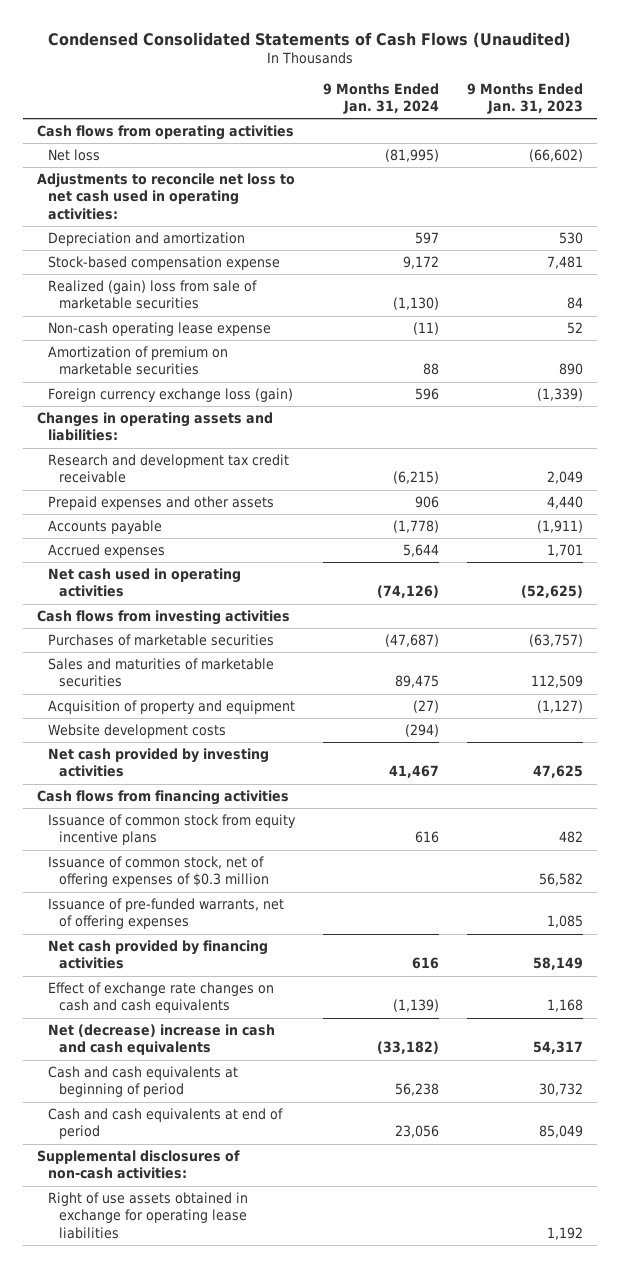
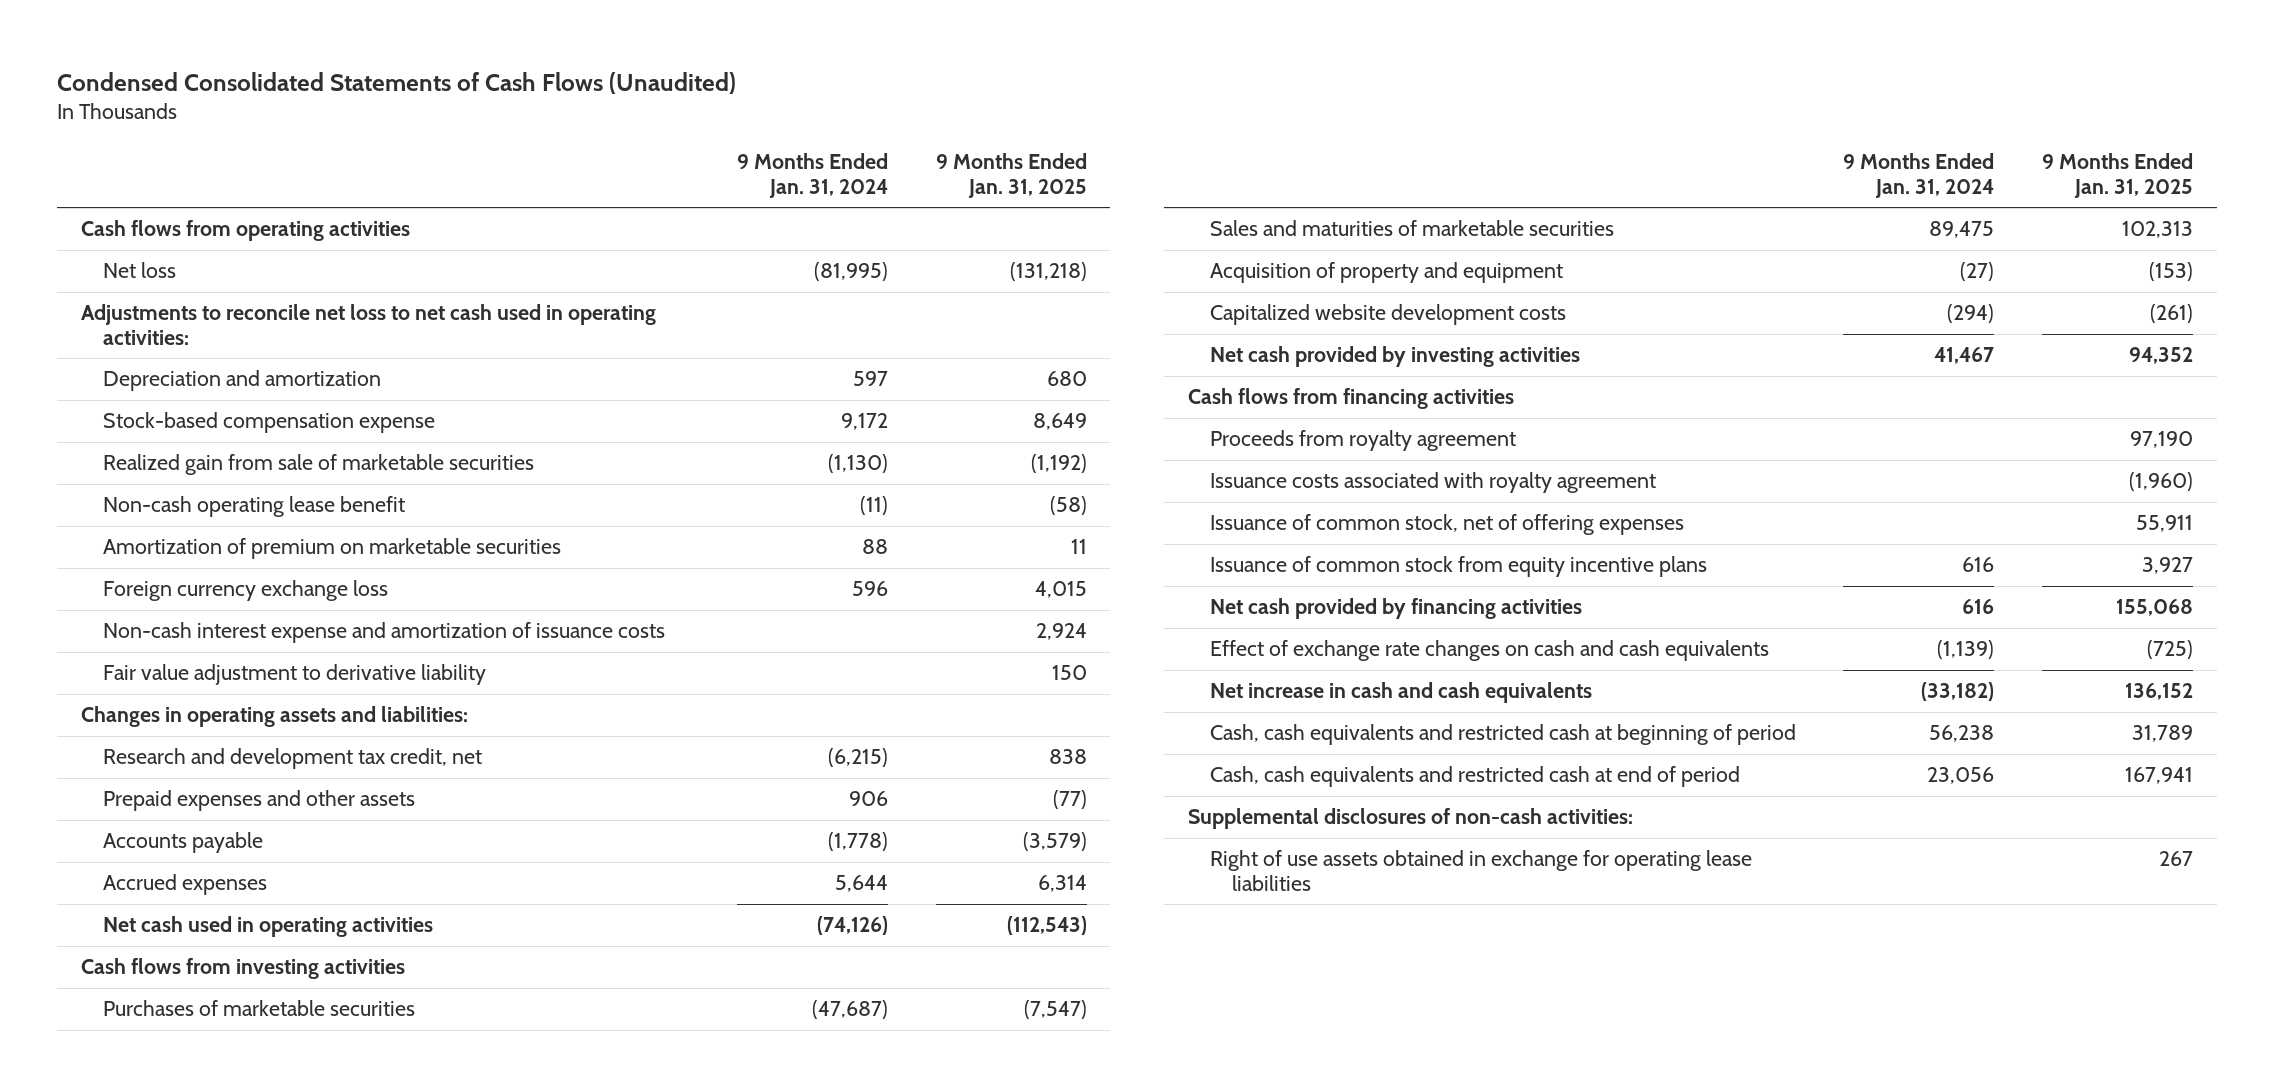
- | 9 Months Ended Jan. 31, 2024 | 9 Months Ended Jan. 31, 2023
+ | 9 Months Ended Jan. 31, 2024 | 9 Months Ended Jan. 31, 2025
- Realized (gain) loss from sale of marketable securities | (1,130) | 84
- Non-cash operating lease expense | (11) | 52
+ Realized gain from sale of marketable securities | (1,130) | (1,192)
+ Non-cash operating lease benefit | (11) | (58)
- Foreign currency exchange loss (gain) | 596 | (1,339)
+ Foreign currency exchange loss | 596 | 4,015
+ Non-cash interest expense and amortization of issuance costs | | 2,924
+ Fair value adjustment to derivative liability | | 150
- Research and development tax credit receivable | (6,215) | 2,049
+ Research and development tax credit, net | (6,215) | 838
- Website development costs | (294) |
+ Capitalized website development costs | (294) | (261)
+ Proceeds from royalty agreement | | 97,190
+ Issuance costs associated with royalty agreement | | (1,960)
+ Issuance of common stock, net of offering expenses | | 55,911
- Issuance of common stock, net of offering expenses of $0.3 million | | 56,582
- Issuance of pre-funded warrants, net of offering expenses | | 1,085
- Net (decrease) increase in cash and cash equivalents | (33,182) | 54,317
- Cash and cash equivalents at beginning of period | 56,238 | 30,732
- Cash and cash equivalents at end of period | 23,056 | 85,049
+ Net increase in cash and cash equivalents | (33,182) | 136,152
+ Cash, cash equivalents and restricted cash at beginning of period | 56,238 | 31,789
+ Cash, cash equivalents and restricted cash at end of period | 23,056 | 167,941

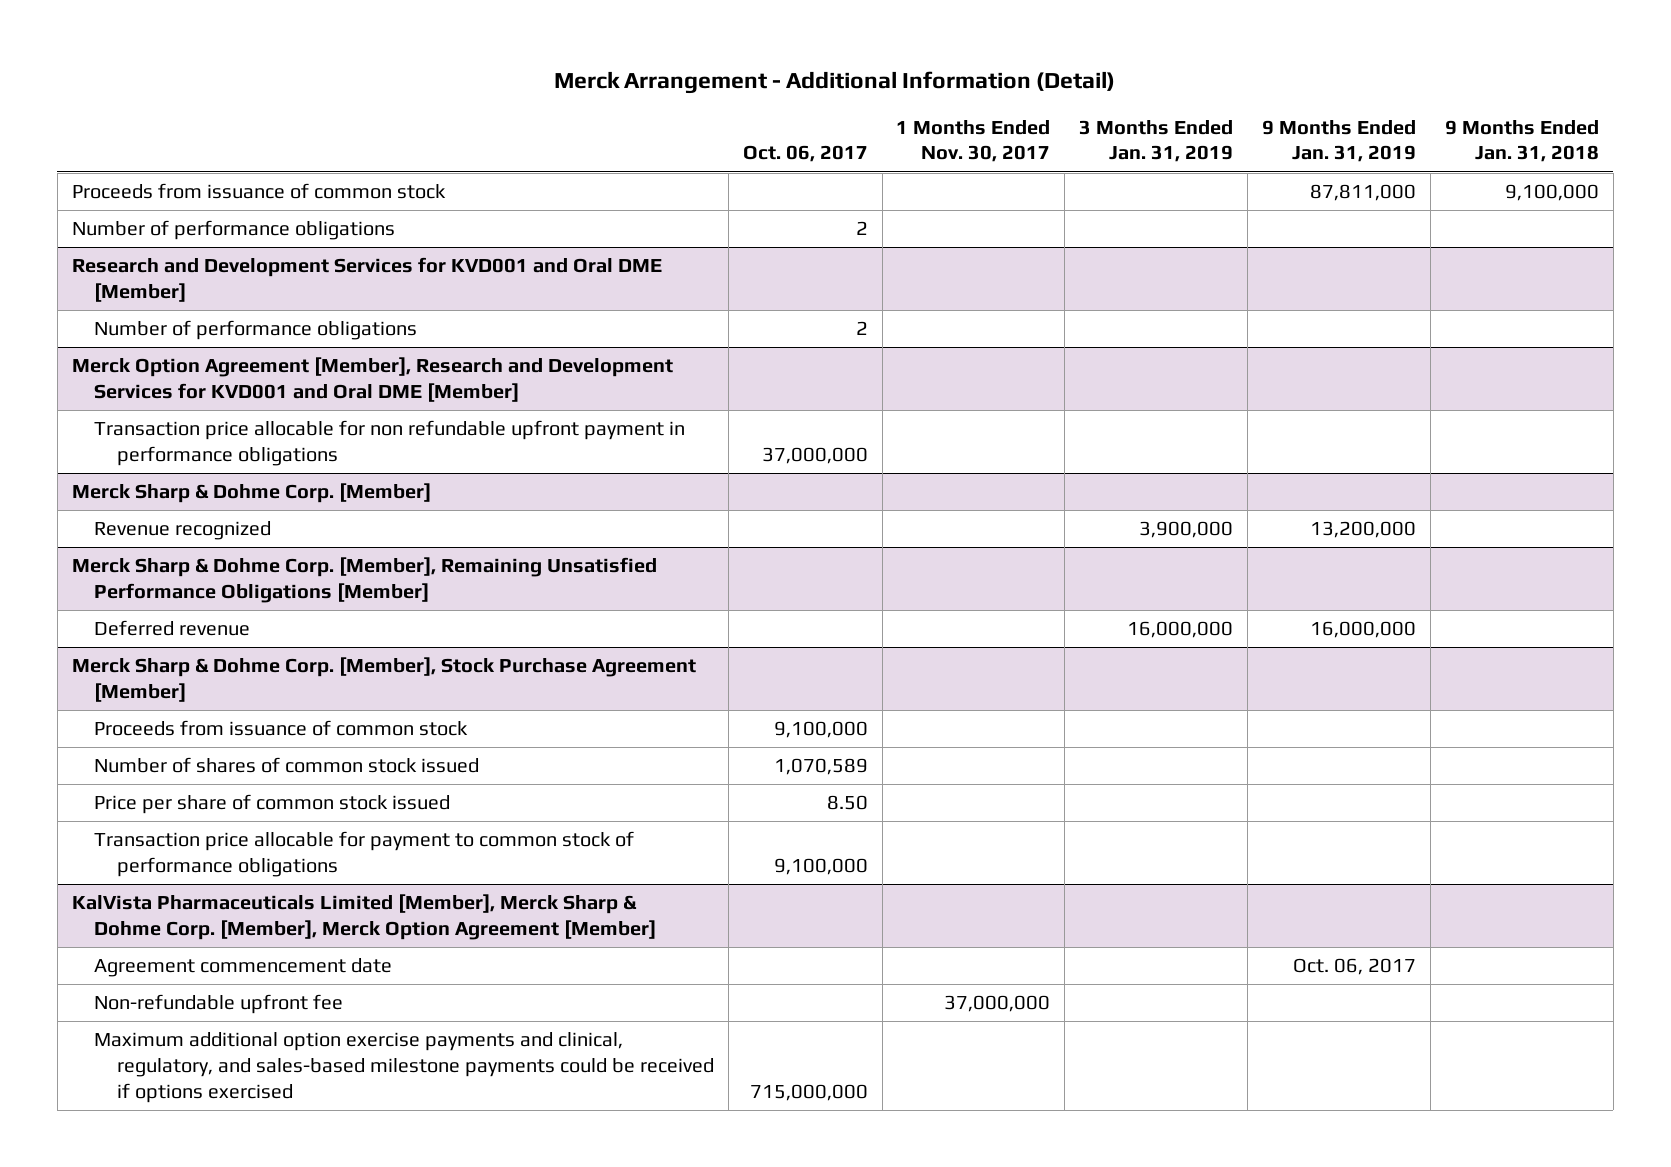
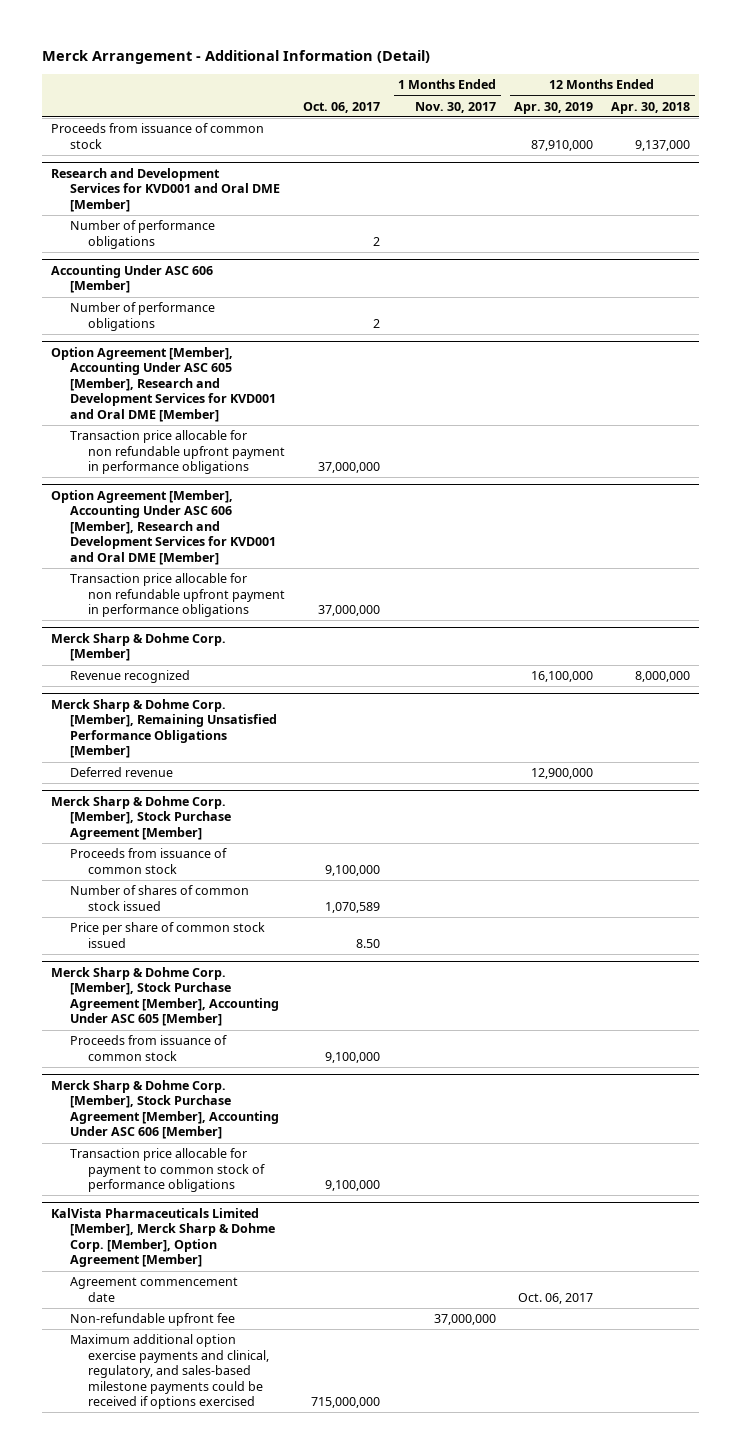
- | Oct. 06, 2017 | 1 Months Ended Nov. 30, 2017 | 3 Months Ended Jan. 31, 2019 | 9 Months Ended Jan. 31, 2019 | 9 Months Ended Jan. 31, 2018
+ | Oct. 06, 2017 | 1 Months Ended Nov. 30, 2017 | 12 Months Ended Apr. 30, 2019 | 12 Months Ended Apr. 30, 2018
- Number of performance obligations | 2 | | | |
- Merck Option Agreement [Member], Research and Development Services for KVD001 and Oral DME [Member]
+ Accounting Under ASC 606 [Member]
+ Number of performance obligations | 2 | | |
+ Option Agreement [Member], Accounting Under ASC 605 [Member], Research and Development Services for KVD001 and Oral DME [Member]
+ Option Agreement [Member], Accounting Under ASC 606 [Member], Research and Development Services for KVD001 and Oral DME [Member]
+ Transaction price allocable for non refundable upfront payment in performance obligations | 37,000,000 | | |
+ Merck Sharp & Dohme Corp. [Member], Stock Purchase Agreement [Member], Accounting Under ASC 605 [Member]
+ Proceeds from issuance of common stock | 9,100,000 | | |
+ Merck Sharp & Dohme Corp. [Member], Stock Purchase Agreement [Member], Accounting Under ASC 606 [Member]
- KalVista Pharmaceuticals Limited [Member], Merck Sharp & Dohme Corp. [Member], Merck Option Agreement [Member]
+ KalVista Pharmaceuticals Limited [Member], Merck Sharp & Dohme Corp. [Member], Option Agreement [Member]

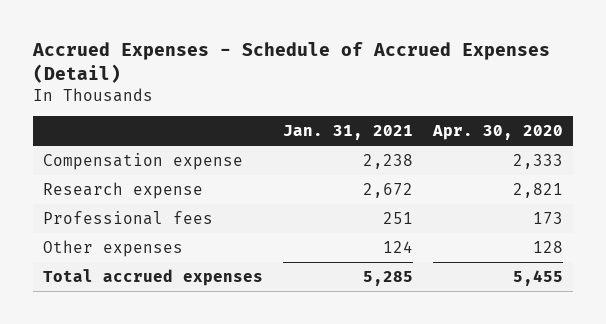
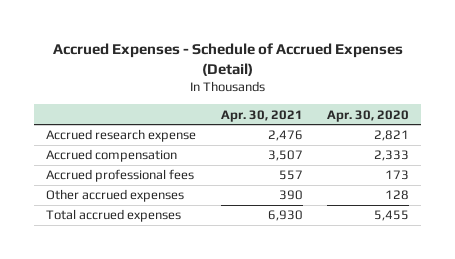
- | Jan. 31, 2021 | Apr. 30, 2020
+ | Apr. 30, 2021 | Apr. 30, 2020
- Compensation expense | 2,238 | 2,333
- Research expense | 2,672 | 2,821
- Professional fees | 251 | 173
- Other expenses | 124 | 128
+ Accrued research expense | 2,476 | 2,821
+ Accrued compensation | 3,507 | 2,333
+ Accrued professional fees | 557 | 173
+ Other accrued expenses | 390 | 128

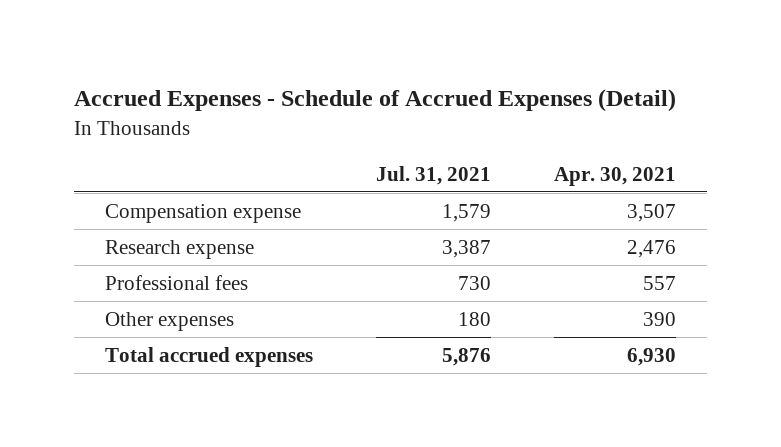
- | Apr. 30, 2021 | Apr. 30, 2020
+ | Jul. 31, 2021 | Apr. 30, 2021
- Accrued research expense | 2,476 | 2,821
- Accrued compensation | 3,507 | 2,333
- Accrued professional fees | 557 | 173
- Other accrued expenses | 390 | 128
+ Compensation expense | 1,579 | 3,507
+ Research expense | 3,387 | 2,476
+ Professional fees | 730 | 557
+ Other expenses | 180 | 390

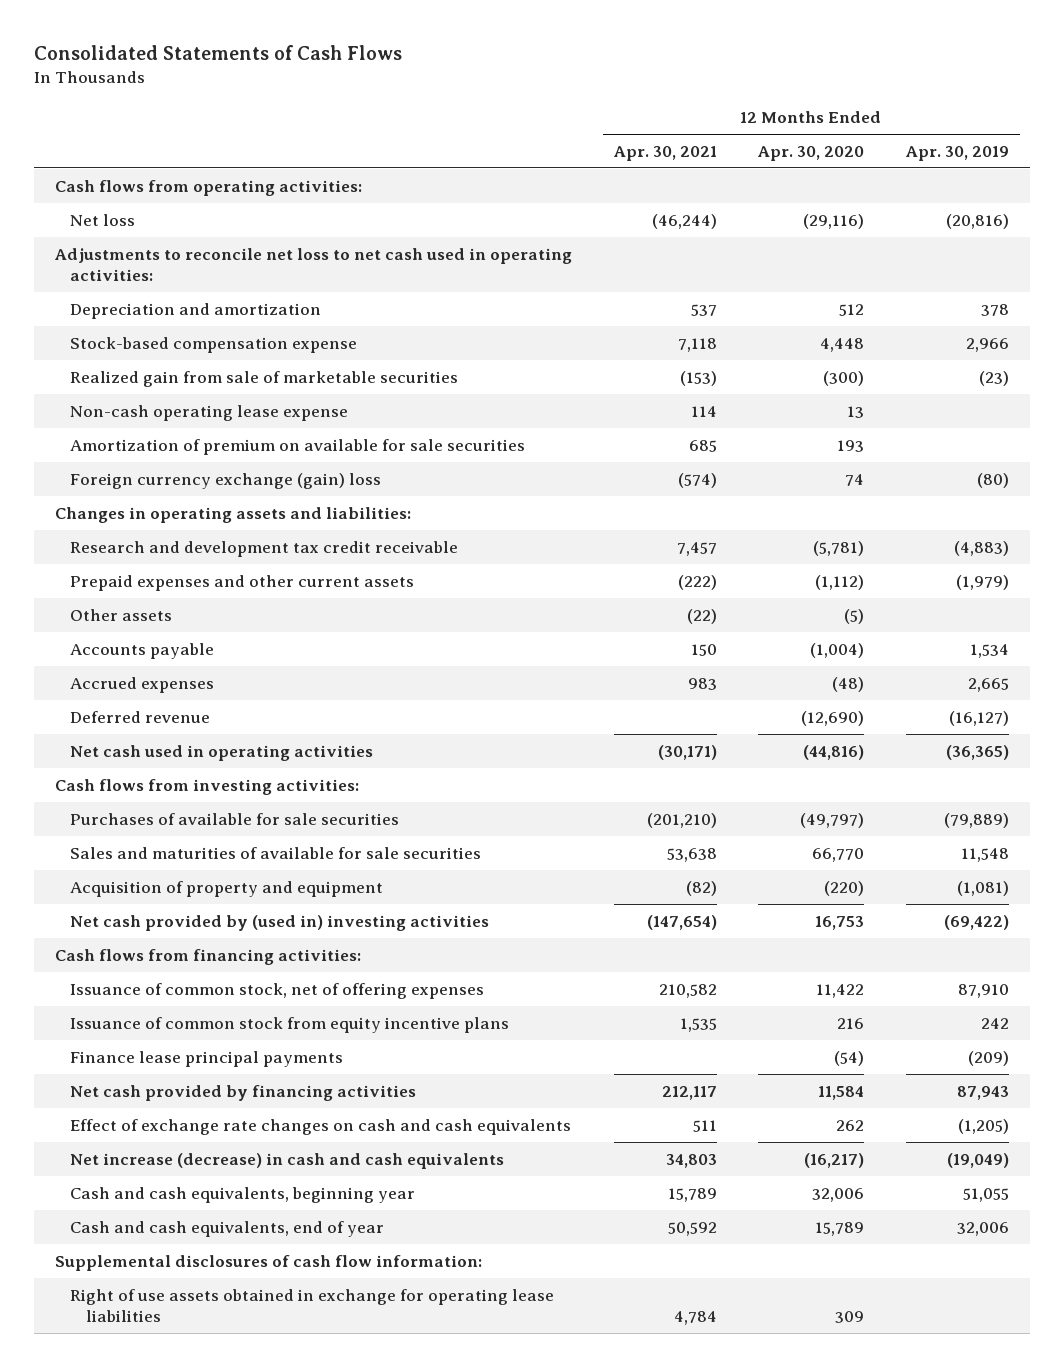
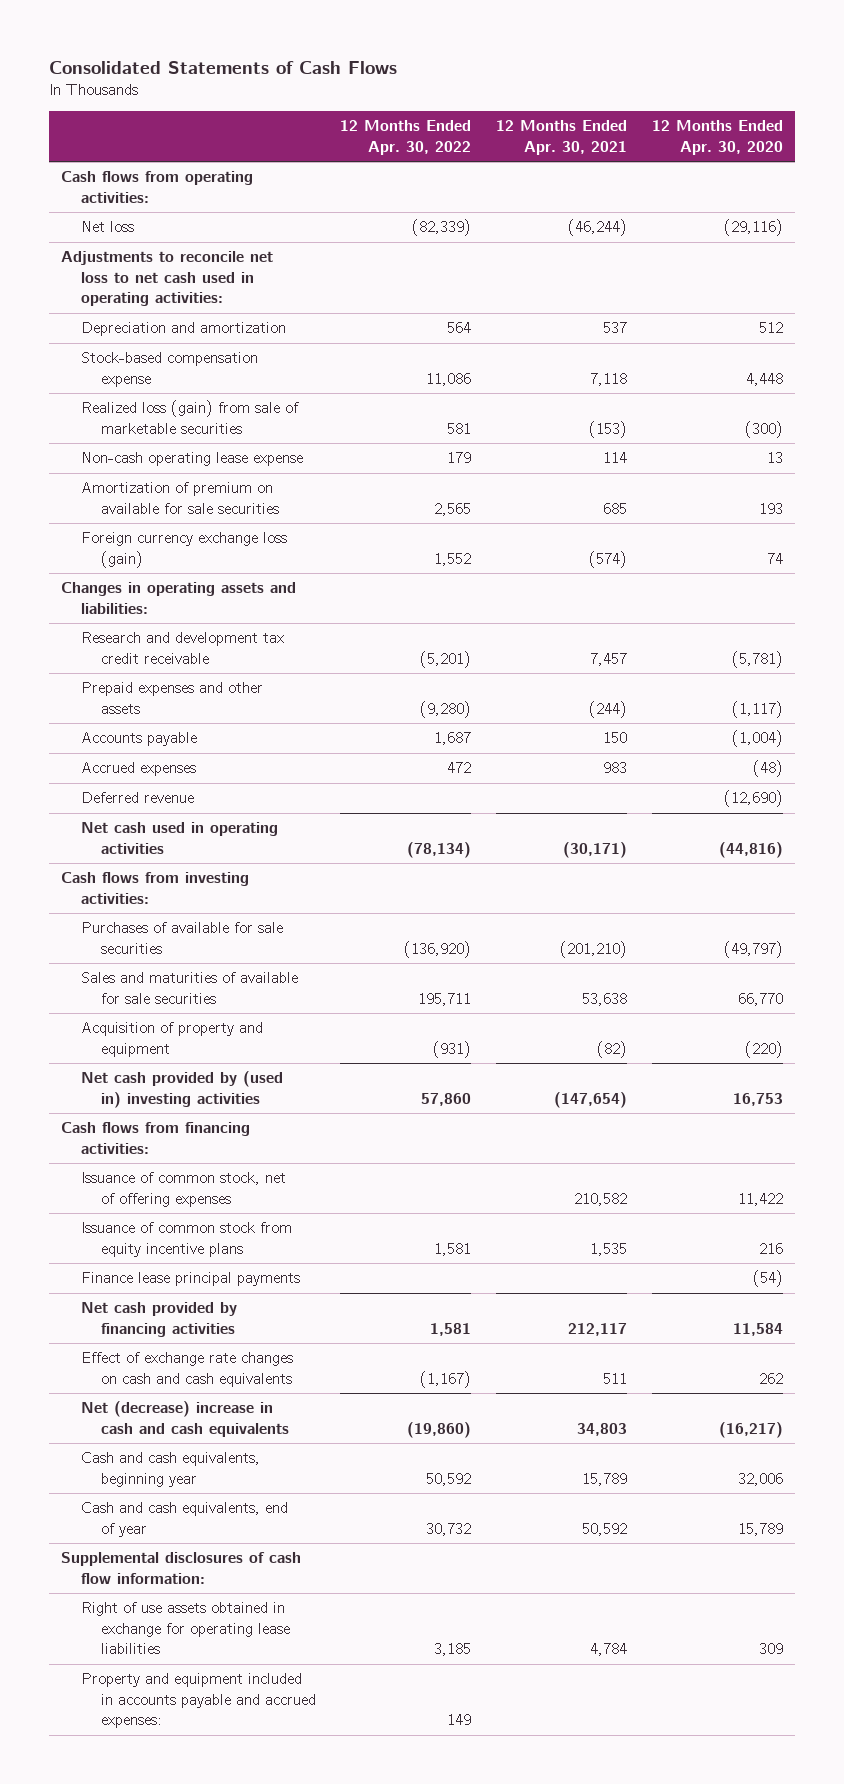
- | 12 Months Ended Apr. 30, 2021 | 12 Months Ended Apr. 30, 2020 | 12 Months Ended Apr. 30, 2019
+ | 12 Months Ended Apr. 30, 2022 | 12 Months Ended Apr. 30, 2021 | 12 Months Ended Apr. 30, 2020
- Realized gain from sale of marketable securities | (153) | (300) | (23)
+ Realized loss (gain) from sale of marketable securities | 581 | (153) | (300)
- Foreign currency exchange (gain) loss | (574) | 74 | (80)
+ Foreign currency exchange loss (gain) | 1,552 | (574) | 74
- Prepaid expenses and other current assets | (222) | (1,112) | (1,979)
- Other assets | (22) | (5) |
+ Prepaid expenses and other assets | (9,280) | (244) | (1,117)
- Net increase (decrease) in cash and cash equivalents | 34,803 | (16,217) | (19,049)
+ Net (decrease) increase in cash and cash equivalents | (19,860) | 34,803 | (16,217)
+ Property and equipment included in accounts payable and accrued expenses: | 149 | |

